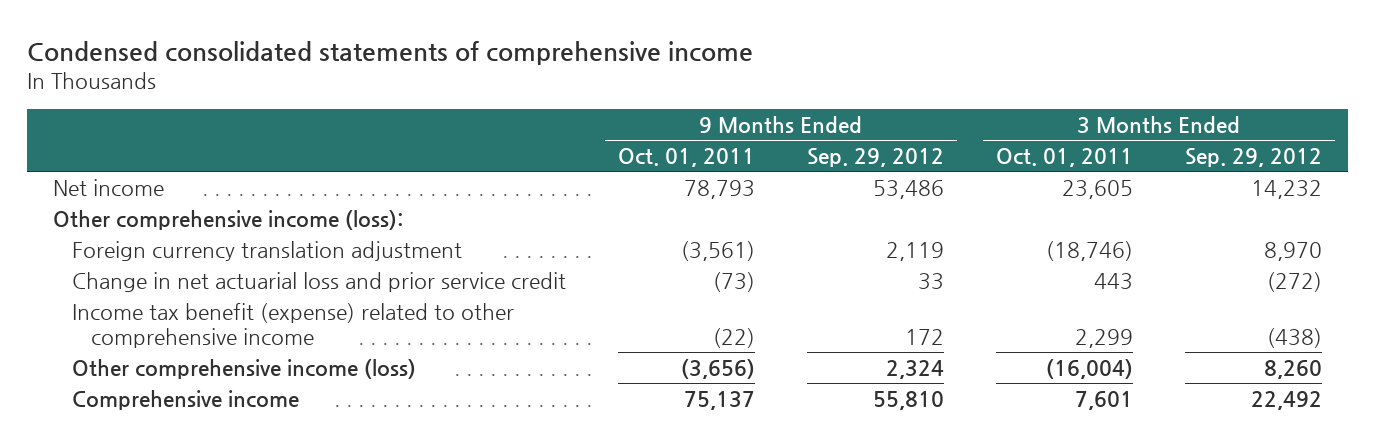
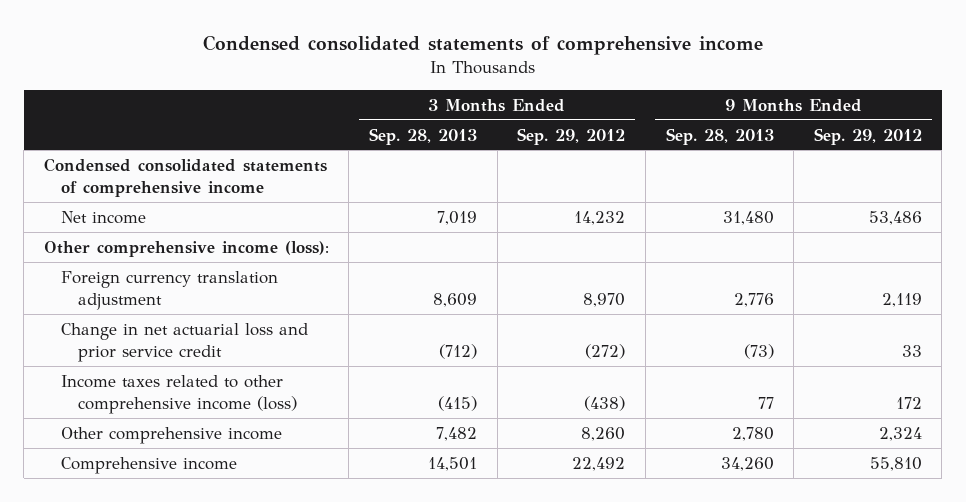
- | 9 Months Ended Oct. 01, 2011 | 9 Months Ended Sep. 29, 2012 | 3 Months Ended Oct. 01, 2011 | 3 Months Ended Sep. 29, 2012
+ | 3 Months Ended Sep. 28, 2013 | 3 Months Ended Sep. 29, 2012 | 9 Months Ended Sep. 28, 2013 | 9 Months Ended Sep. 29, 2012
+ Condensed consolidated statements of comprehensive income
- Income tax benefit (expense) related to other comprehensive income | (22) | 172 | 2,299 | (438)
- Other comprehensive income (loss) | (3,656) | 2,324 | (16,004) | 8,260
+ Income taxes related to other comprehensive income (loss) | (415) | (438) | 77 | 172
+ Other comprehensive income | 7,482 | 8,260 | 2,780 | 2,324

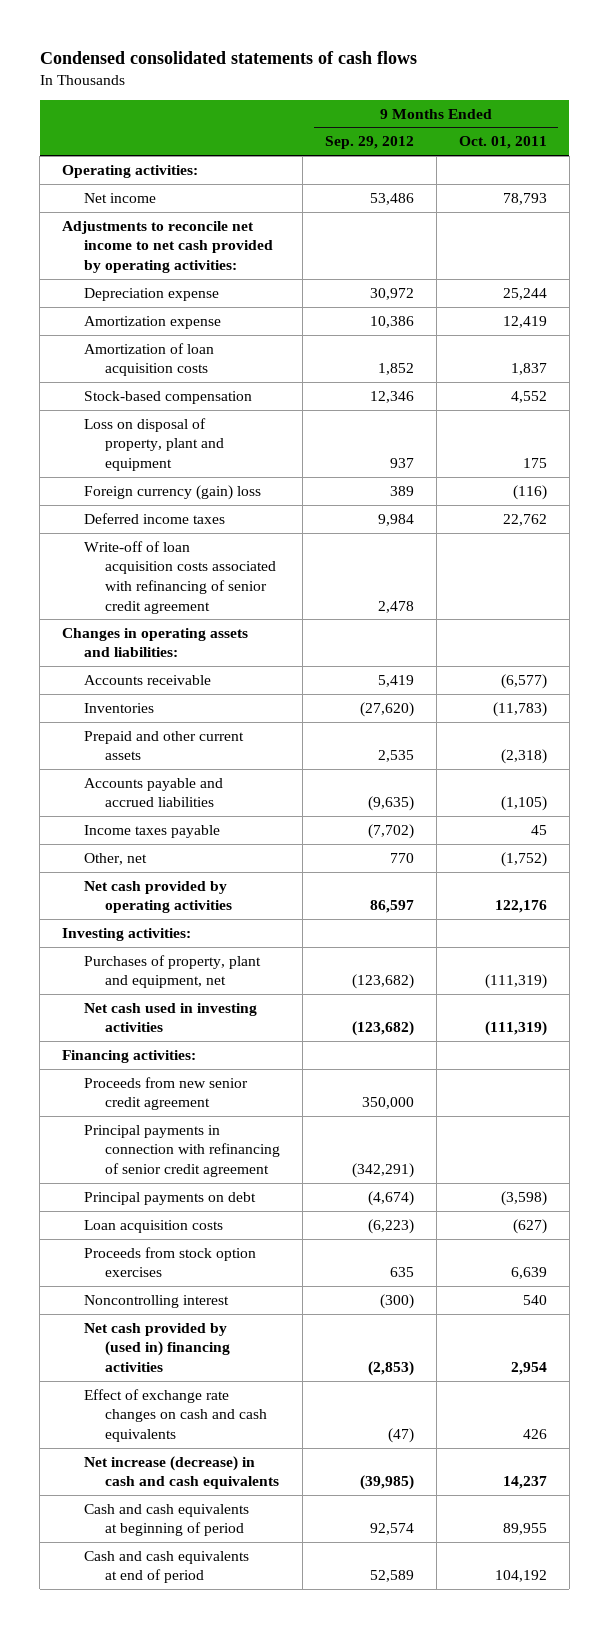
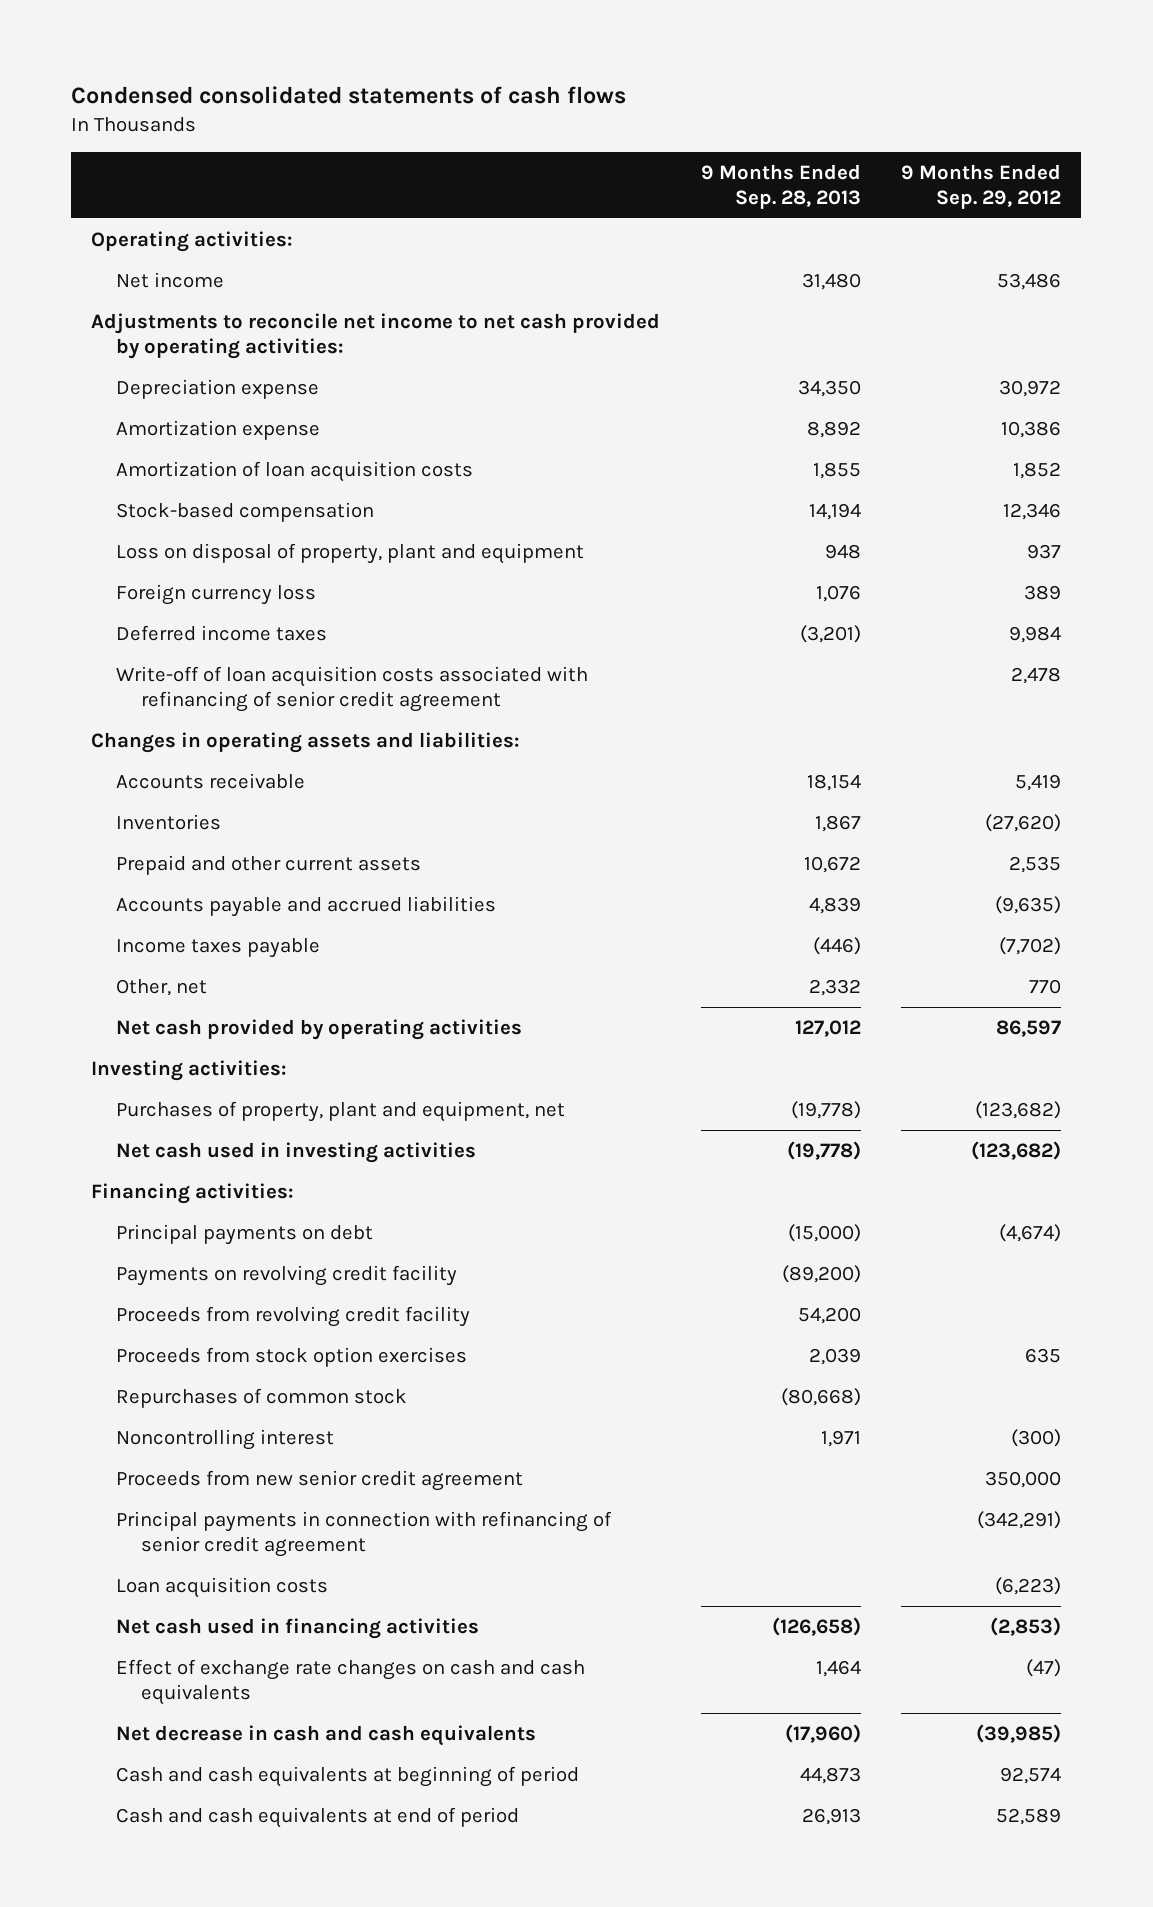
- | 9 Months Ended Sep. 29, 2012 | 9 Months Ended Oct. 01, 2011
+ | 9 Months Ended Sep. 28, 2013 | 9 Months Ended Sep. 29, 2012
- Foreign currency (gain) loss | 389 | (116)
+ Foreign currency loss | 1,076 | 389
+ Payments on revolving credit facility | (89,200) |
+ Proceeds from revolving credit facility | 54,200 |
+ Repurchases of common stock | (80,668) |
- Net cash provided by (used in) financing activities | (2,853) | 2,954
moved down: Proceeds from new senior credit agreement | | 350,000
moved down: Principal payments in connection with refinancing of senior credit agreement | | (342,291)
moved down: Loan acquisition costs | | (6,223)
+ Net cash used in financing activities | (126,658) | (2,853)
- Net increase (decrease) in cash and cash equivalents | (39,985) | 14,237
+ Net decrease in cash and cash equivalents | (17,960) | (39,985)

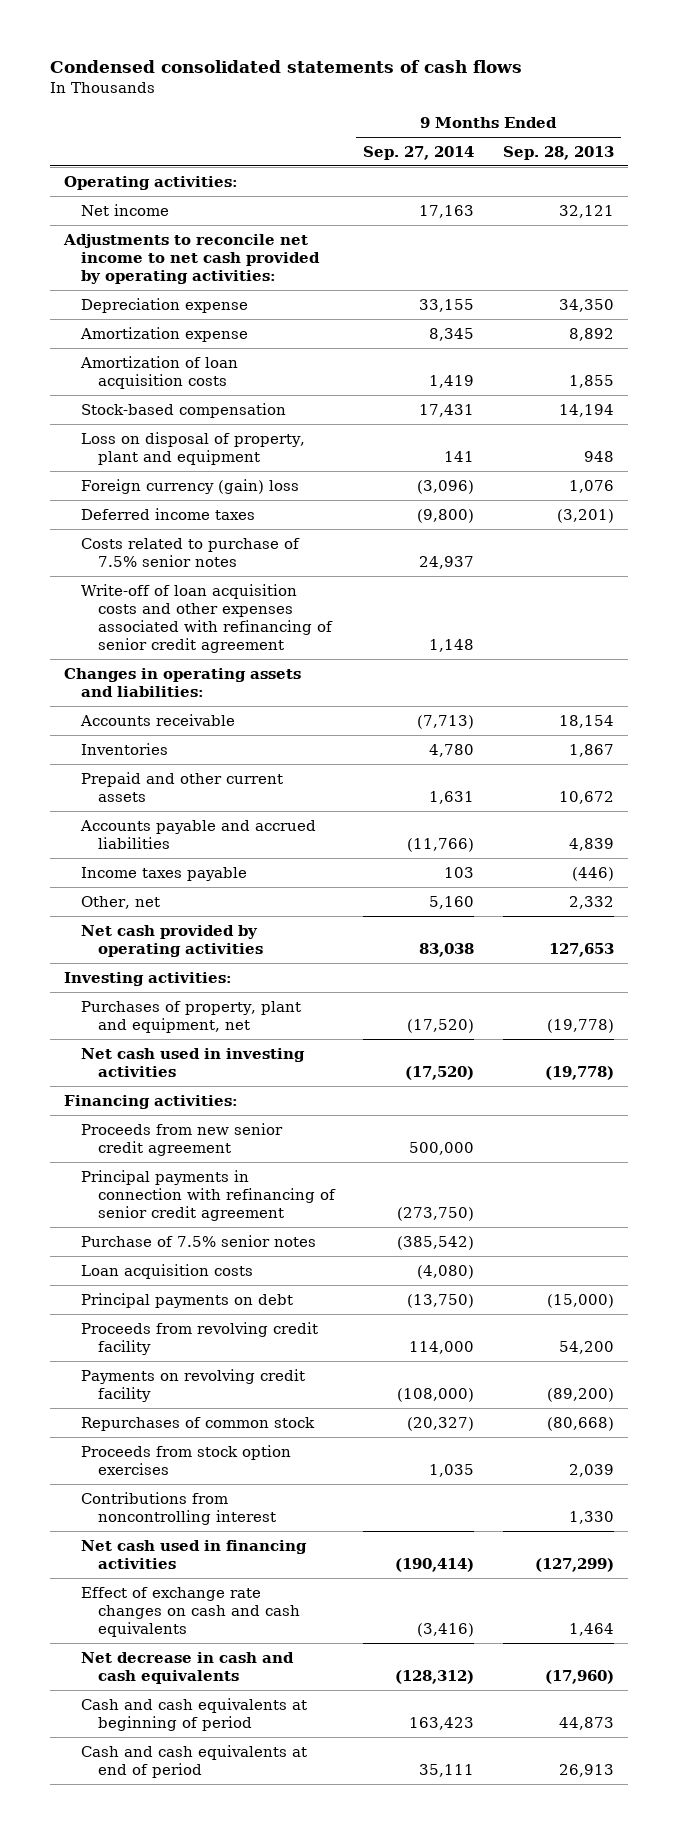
- | 9 Months Ended Sep. 28, 2013 | 9 Months Ended Sep. 29, 2012
+ | 9 Months Ended Sep. 27, 2014 | 9 Months Ended Sep. 28, 2013
- Net income | 31,480 | 53,486
+ Net income | 17,163 | 32,121
- Foreign currency loss | 1,076 | 389
+ Foreign currency (gain) loss | (3,096) | 1,076
- Write-off of loan acquisition costs associated with refinancing of senior credit agreement | | 2,478
+ Costs related to purchase of 7.5% senior notes | 24,937 |
+ Write-off of loan acquisition costs and other expenses associated with refinancing of senior credit agreement | 1,148 |
- Net cash provided by operating activities | 127,012 | 86,597
+ Net cash provided by operating activities | 83,038 | 127,653
- Noncontrolling interest | 1,971 | (300)
+ Purchase of 7.5% senior notes | (385,542) |
- Net cash used in financing activities | (126,658) | (2,853)
moved down: Principal payments on debt | (13,750) | (15,000)
moved down: Proceeds from revolving credit facility | 114,000 | 54,200
moved down: Payments on revolving credit facility | (108,000) | (89,200)
moved down: Repurchases of common stock | (20,327) | (80,668)
moved down: Proceeds from stock option exercises | 1,035 | 2,039
+ Contributions from noncontrolling interest | | 1,330
+ Net cash used in financing activities | (190,414) | (127,299)

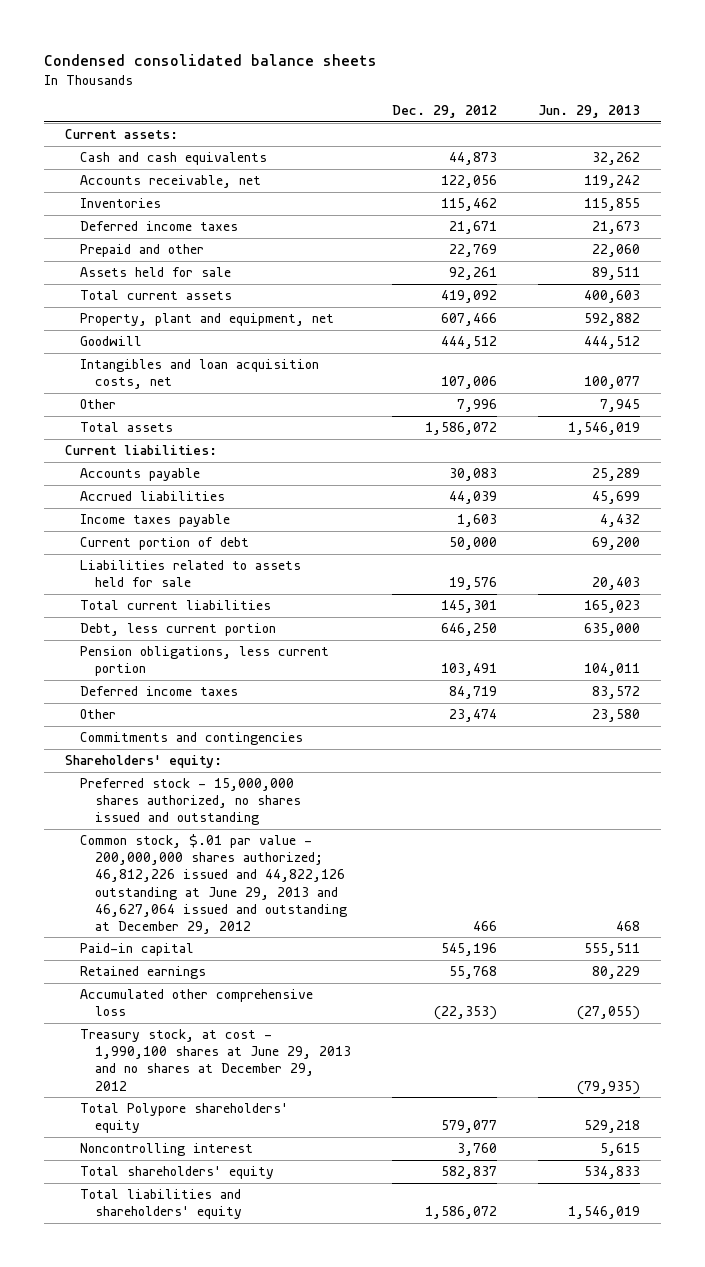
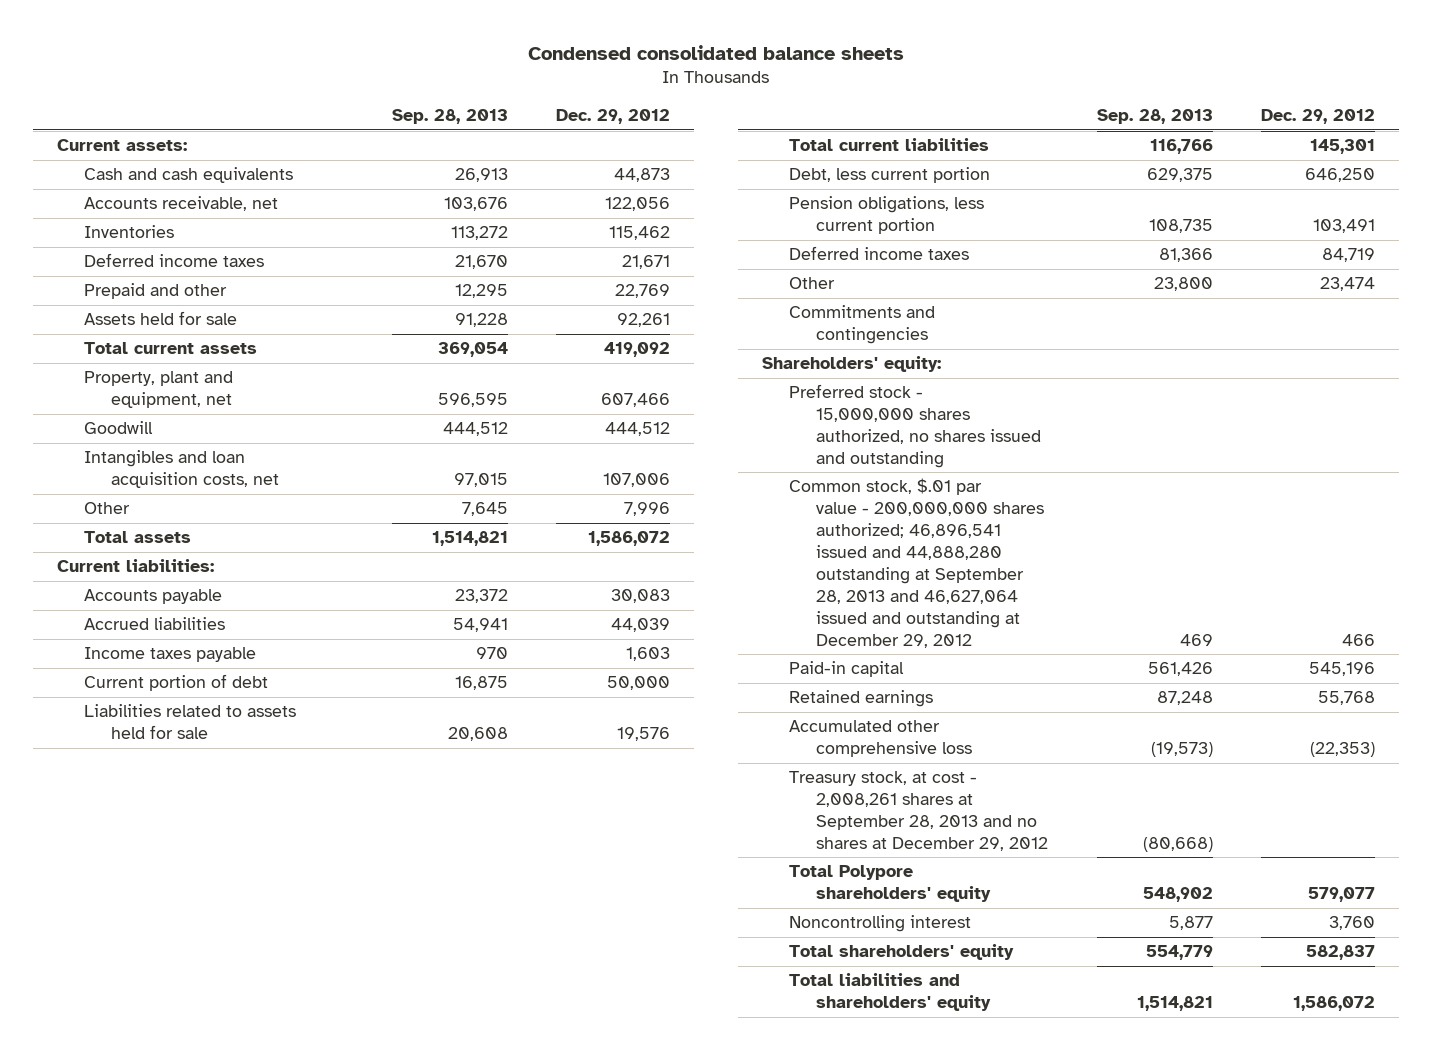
- | Dec. 29, 2012 | Jun. 29, 2013
+ | Sep. 28, 2013 | Dec. 29, 2012
- Common stock, $.01 par value - 200,000,000 shares authorized; 46,812,226 issued and 44,822,126 outstanding at June 29, 2013 and 46,627,064 issued and outstanding at December 29, 2012 | 466 | 468
+ Common stock, $.01 par value - 200,000,000 shares authorized; 46,896,541 issued and 44,888,280 outstanding at September 28, 2013 and 46,627,064 issued and outstanding at December 29, 2012 | 469 | 466
- Treasury stock, at cost - 1,990,100 shares at June 29, 2013 and no shares at December 29, 2012 | | (79,935)
+ Treasury stock, at cost - 2,008,261 shares at September 28, 2013 and no shares at December 29, 2012 | (80,668) |

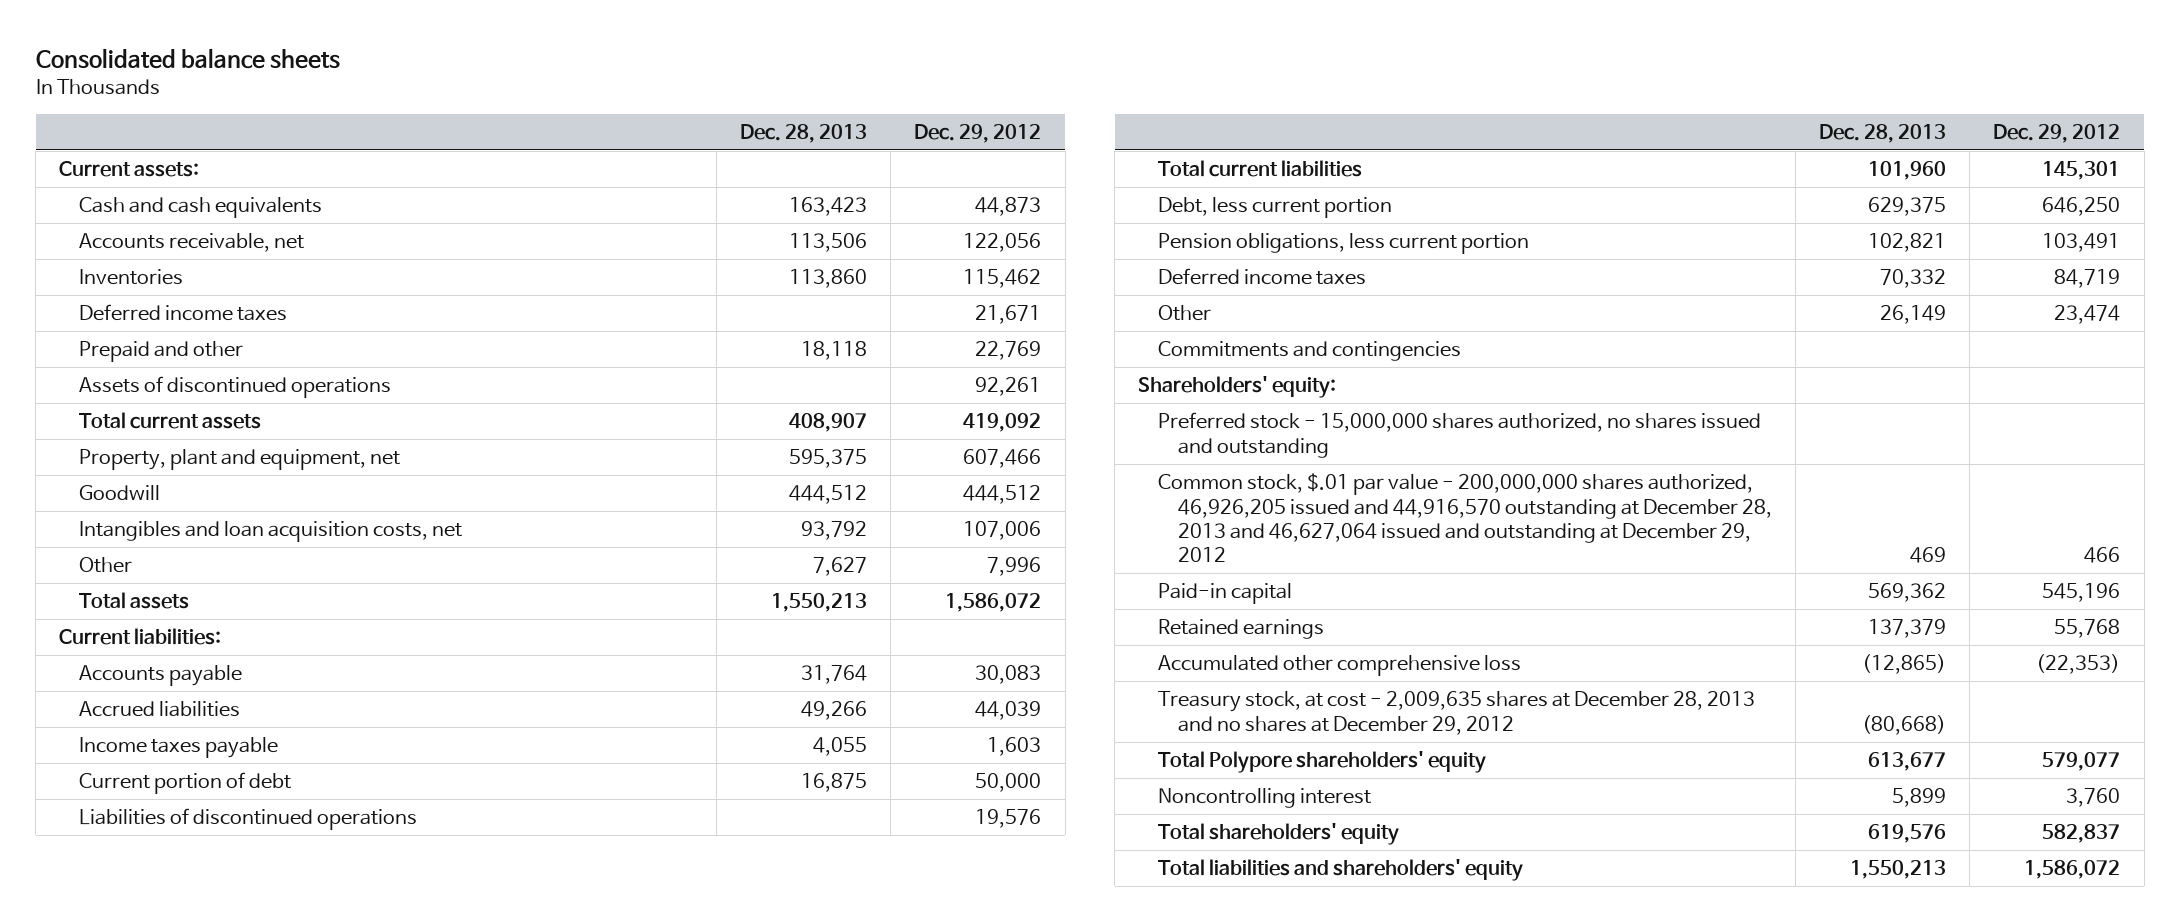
- Condensed consolidated balance sheets
+ Consolidated balance sheets
- | Sep. 28, 2013 | Dec. 29, 2012
+ | Dec. 28, 2013 | Dec. 29, 2012
- Assets held for sale | 91,228 | 92,261
+ Assets of discontinued operations | | 92,261
- Liabilities related to assets held for sale | 20,608 | 19,576
+ Liabilities of discontinued operations | | 19,576
- Common stock, $.01 par value - 200,000,000 shares authorized; 46,896,541 issued and 44,888,280 outstanding at September 28, 2013 and 46,627,064 issued and outstanding at December 29, 2012 | 469 | 466
+ Common stock, $.01 par value - 200,000,000 shares authorized, 46,926,205 issued and 44,916,570 outstanding at December 28, 2013 and 46,627,064 issued and outstanding at December 29, 2012 | 469 | 466
- Treasury stock, at cost - 2,008,261 shares at September 28, 2013 and no shares at December 29, 2012 | (80,668) |
+ Treasury stock, at cost - 2,009,635 shares at December 28, 2013 and no shares at December 29, 2012 | (80,668) |

